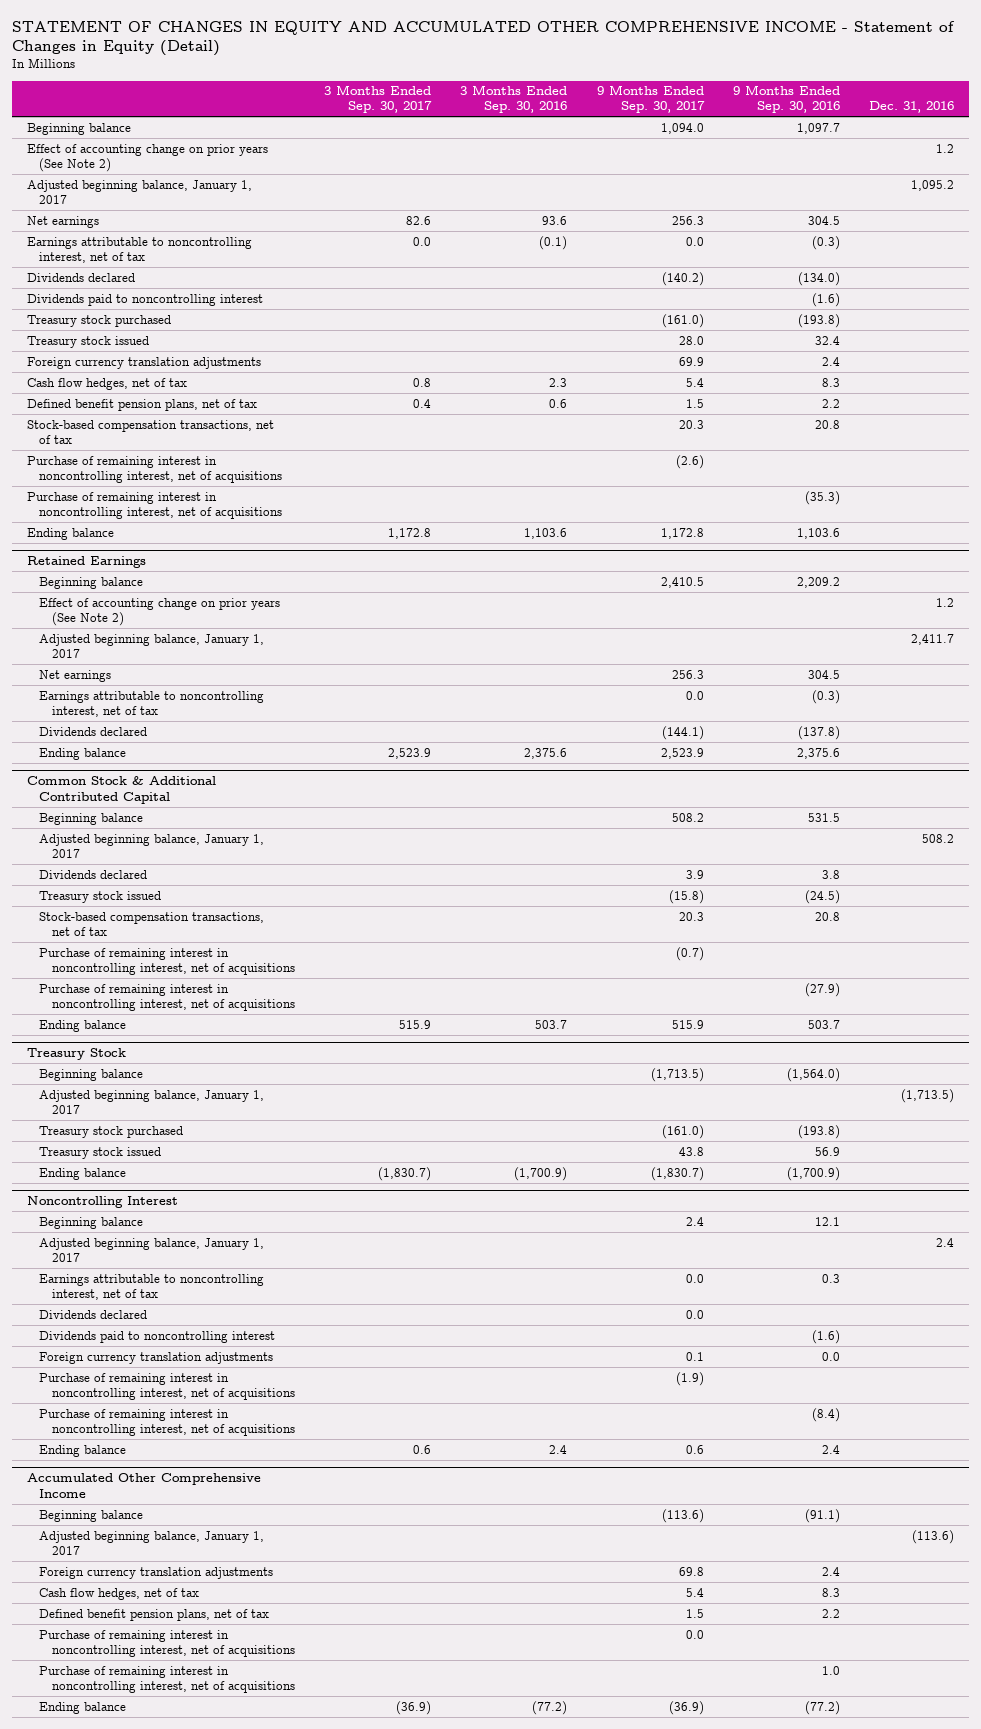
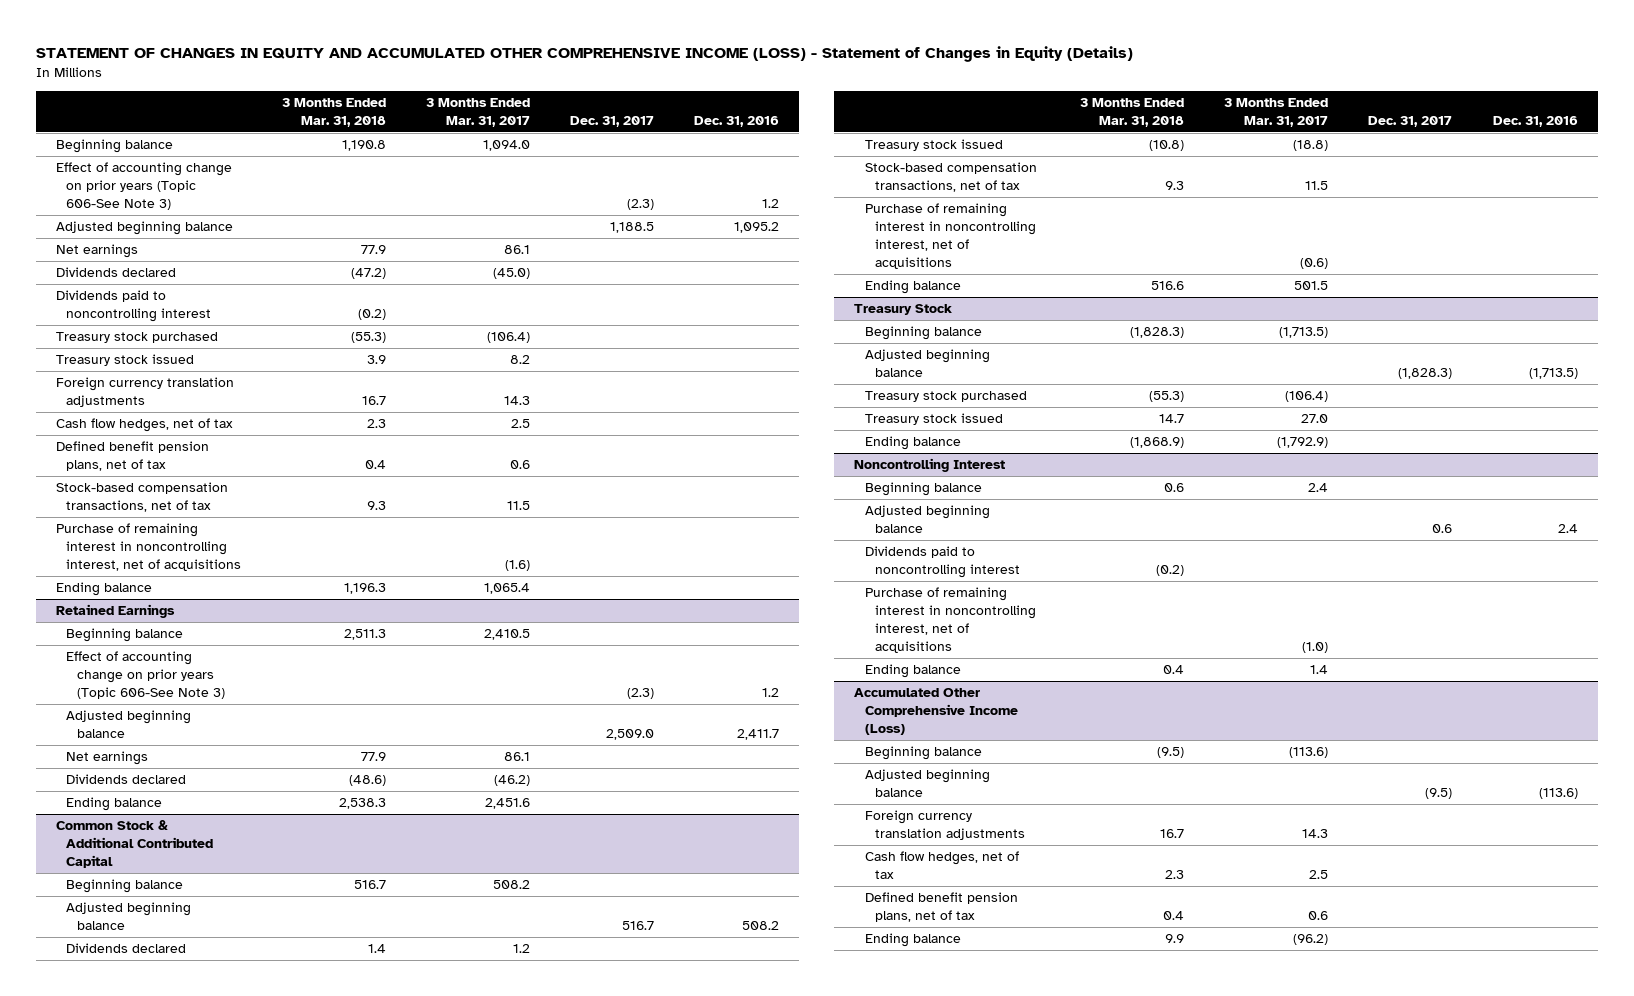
- STATEMENT OF CHANGES IN EQUITY AND ACCUMULATED OTHER COMPREHENSIVE INCOME - Statement of Changes in Equity (Detail)
+ STATEMENT OF CHANGES IN EQUITY AND ACCUMULATED OTHER COMPREHENSIVE INCOME (LOSS) - Statement of Changes in Equity (Details)
- | 3 Months Ended Sep. 30, 2017 | 3 Months Ended Sep. 30, 2016 | 9 Months Ended Sep. 30, 2017 | 9 Months Ended Sep. 30, 2016 | Dec. 31, 2016
+ | 3 Months Ended Mar. 31, 2018 | 3 Months Ended Mar. 31, 2017 | Dec. 31, 2017 | Dec. 31, 2016
- Effect of accounting change on prior years (See Note 2) | | | | | 1.2
- Adjusted beginning balance, January 1, 2017 | | | | | 1,095.2
+ Effect of accounting change on prior years (Topic 606-See Note 3) | | | (2.3) | 1.2
+ Adjusted beginning balance | | | 1,188.5 | 1,095.2
- Earnings attributable to noncontrolling interest, net of tax | 0.0 | (0.1) | 0.0 | (0.3) |
- Purchase of remaining interest in noncontrolling interest, net of acquisitions | | | | (35.3) |
@ Retained Earnings
- Effect of accounting change on prior years (See Note 2) | | | | | 1.2
- Adjusted beginning balance, January 1, 2017 | | | | | 2,411.7
+ Effect of accounting change on prior years (Topic 606-See Note 3) | | | (2.3) | 1.2
+ Adjusted beginning balance | | | 2,509.0 | 2,411.7
- Earnings attributable to noncontrolling interest, net of tax | | | 0.0 | (0.3) |
@ Common Stock & Additional Contributed Capital
- Adjusted beginning balance, January 1, 2017 | | | | | 508.2
+ Adjusted beginning balance | | | 516.7 | 508.2
- Purchase of remaining interest in noncontrolling interest, net of acquisitions | | | | (27.9) |
@ Treasury Stock
- Adjusted beginning balance, January 1, 2017 | | | | | (1,713.5)
+ Adjusted beginning balance | | | (1,828.3) | (1,713.5)
@ Noncontrolling Interest
- Adjusted beginning balance, January 1, 2017 | | | | | 2.4
- Earnings attributable to noncontrolling interest, net of tax | | | 0.0 | 0.3 |
- Dividends declared | | | 0.0 | |
+ Adjusted beginning balance | | | 0.6 | 2.4
- Foreign currency translation adjustments | | | 0.1 | 0.0 |
- Purchase of remaining interest in noncontrolling interest, net of acquisitions | | | | (8.4) |
- Accumulated Other Comprehensive Income
+ Accumulated Other Comprehensive Income (Loss)
- Adjusted beginning balance, January 1, 2017 | | | | | (113.6)
+ Adjusted beginning balance | | | (9.5) | (113.6)
- Purchase of remaining interest in noncontrolling interest, net of acquisitions | | | 0.0 | |
- Purchase of remaining interest in noncontrolling interest, net of acquisitions | | | | 1.0 |

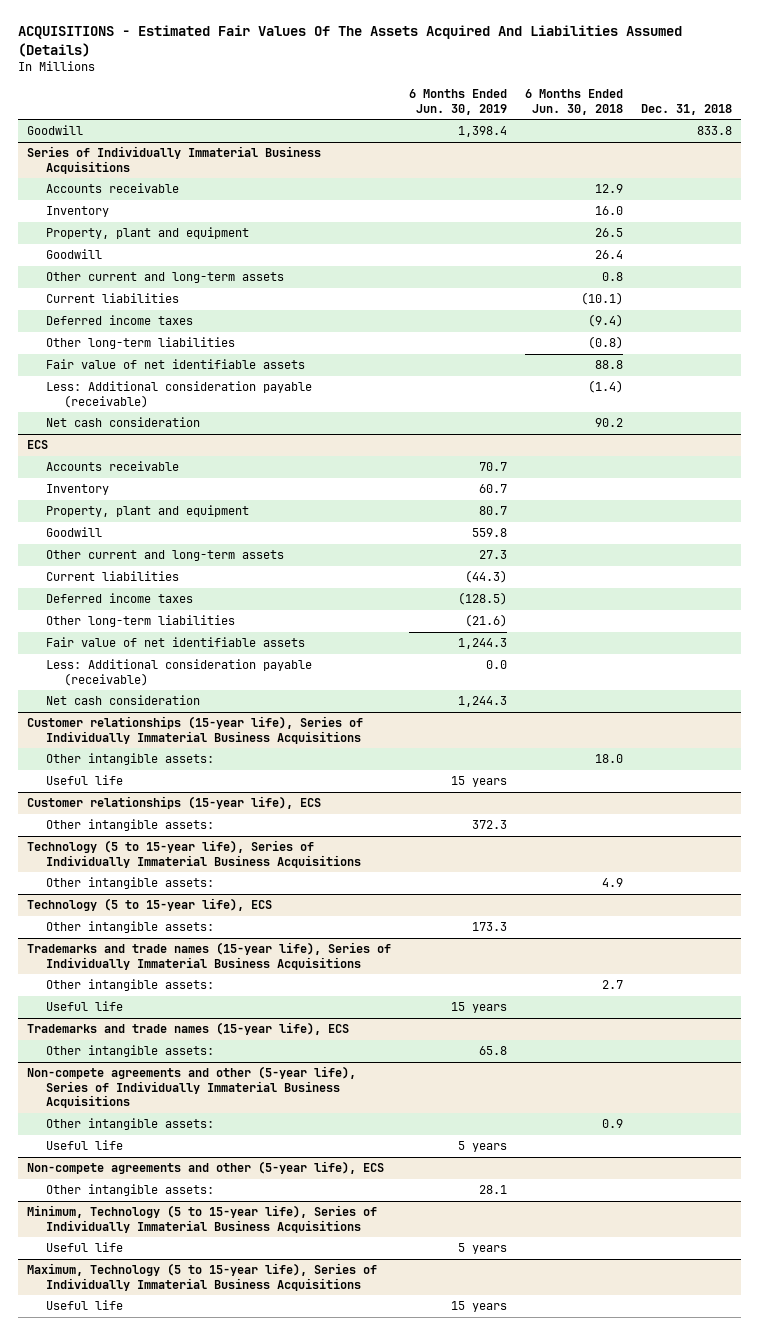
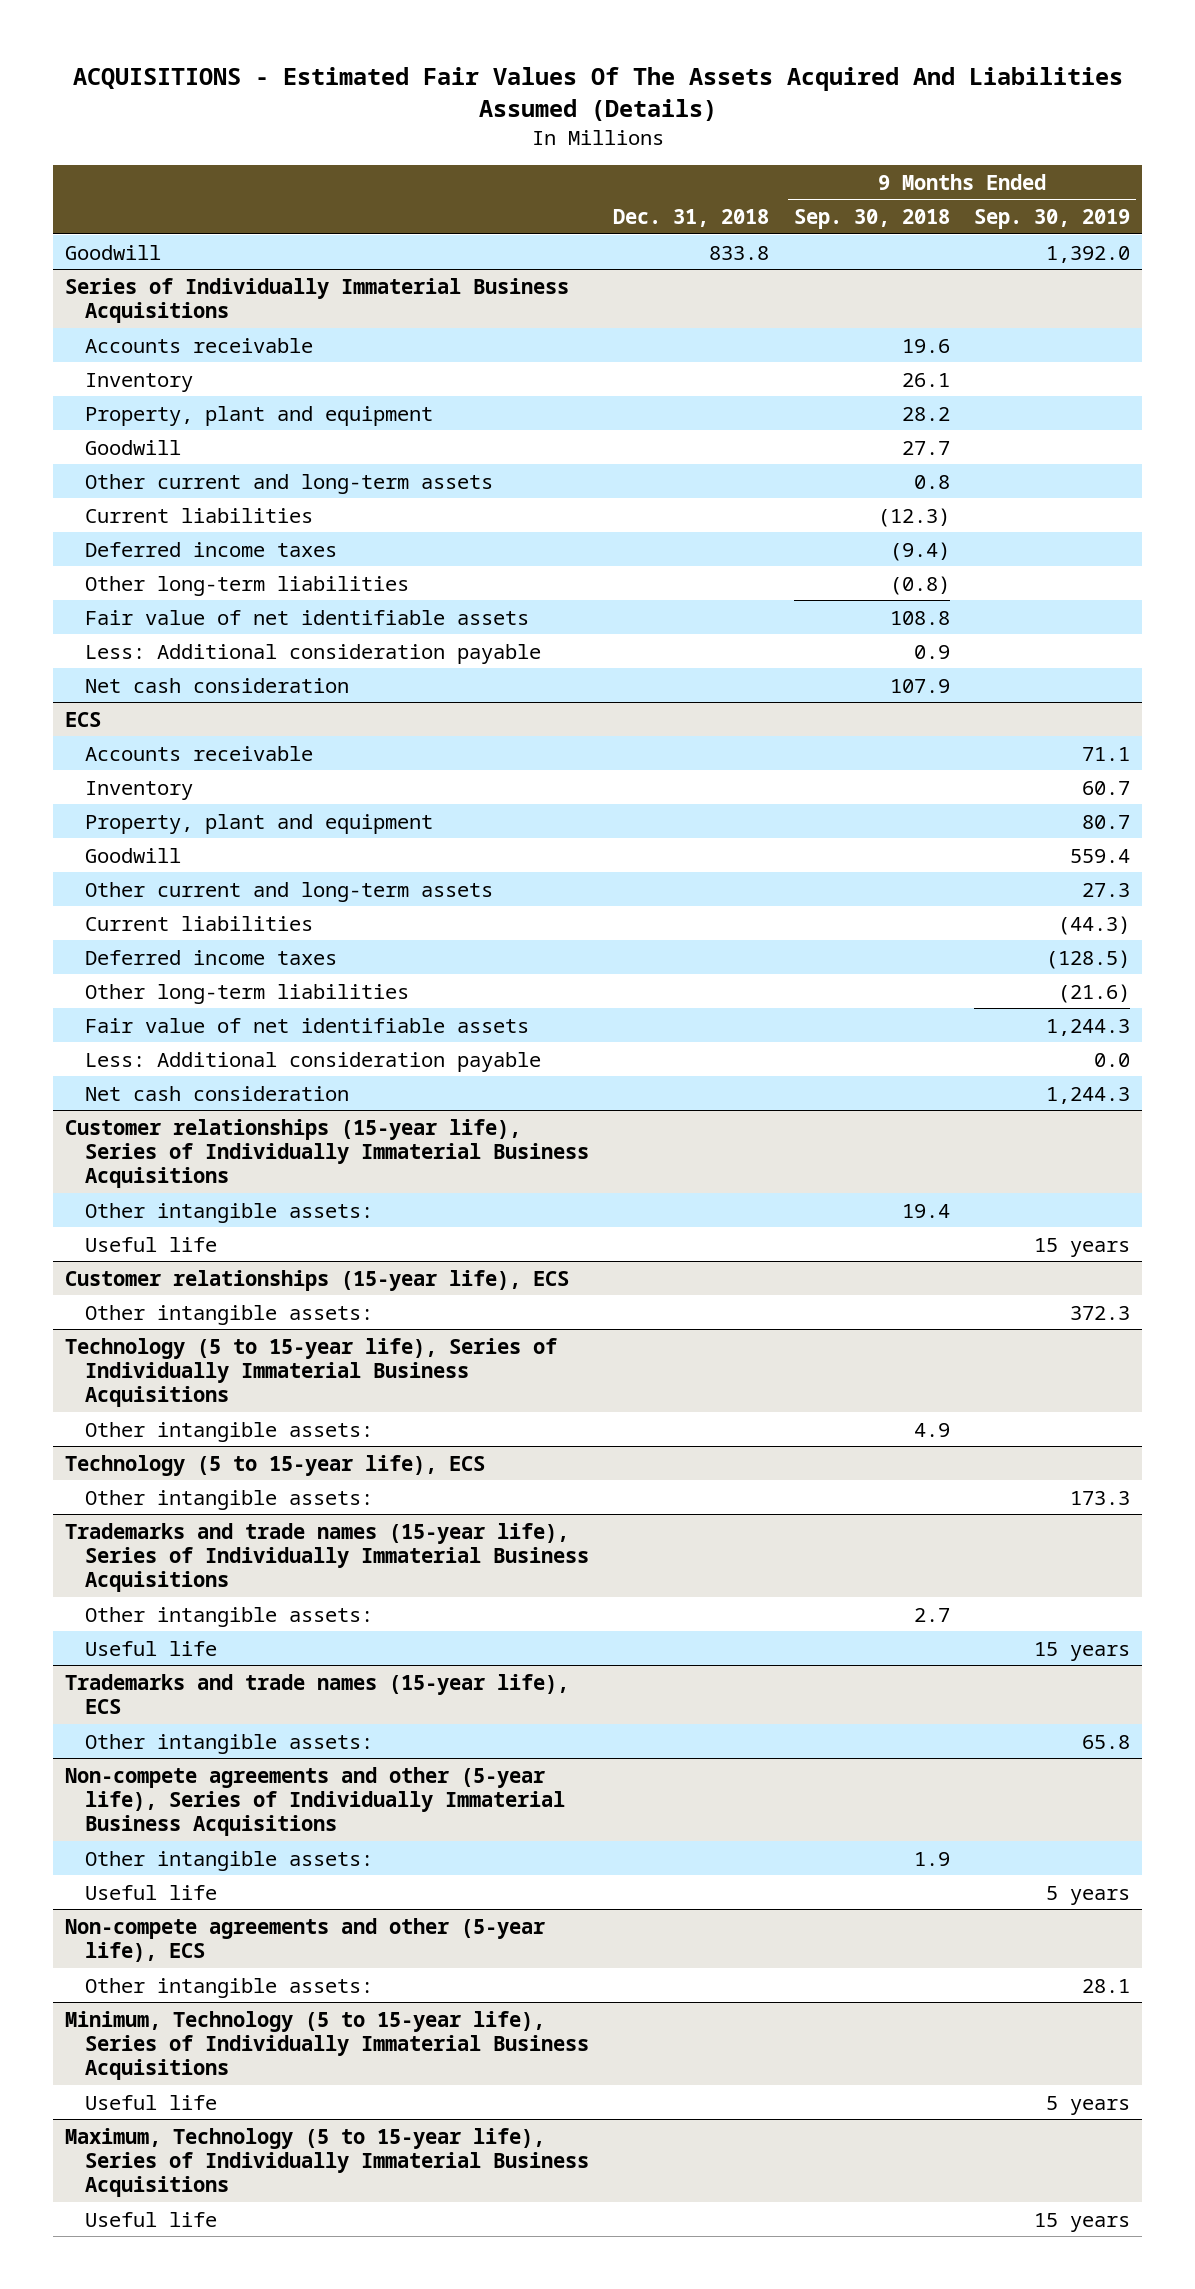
- | 6 Months Ended Jun. 30, 2019 | 6 Months Ended Jun. 30, 2018 | Dec. 31, 2018
+ | Dec. 31, 2018 | 9 Months Ended Sep. 30, 2018 | 9 Months Ended Sep. 30, 2019
@ Series of Individually Immaterial Business Acquisitions
- Less: Additional consideration payable (receivable) | | (1.4) |
+ Less: Additional consideration payable | | 0.9 |
@ ECS
- Less: Additional consideration payable (receivable) | 0.0 | |
+ Less: Additional consideration payable | | | 0.0

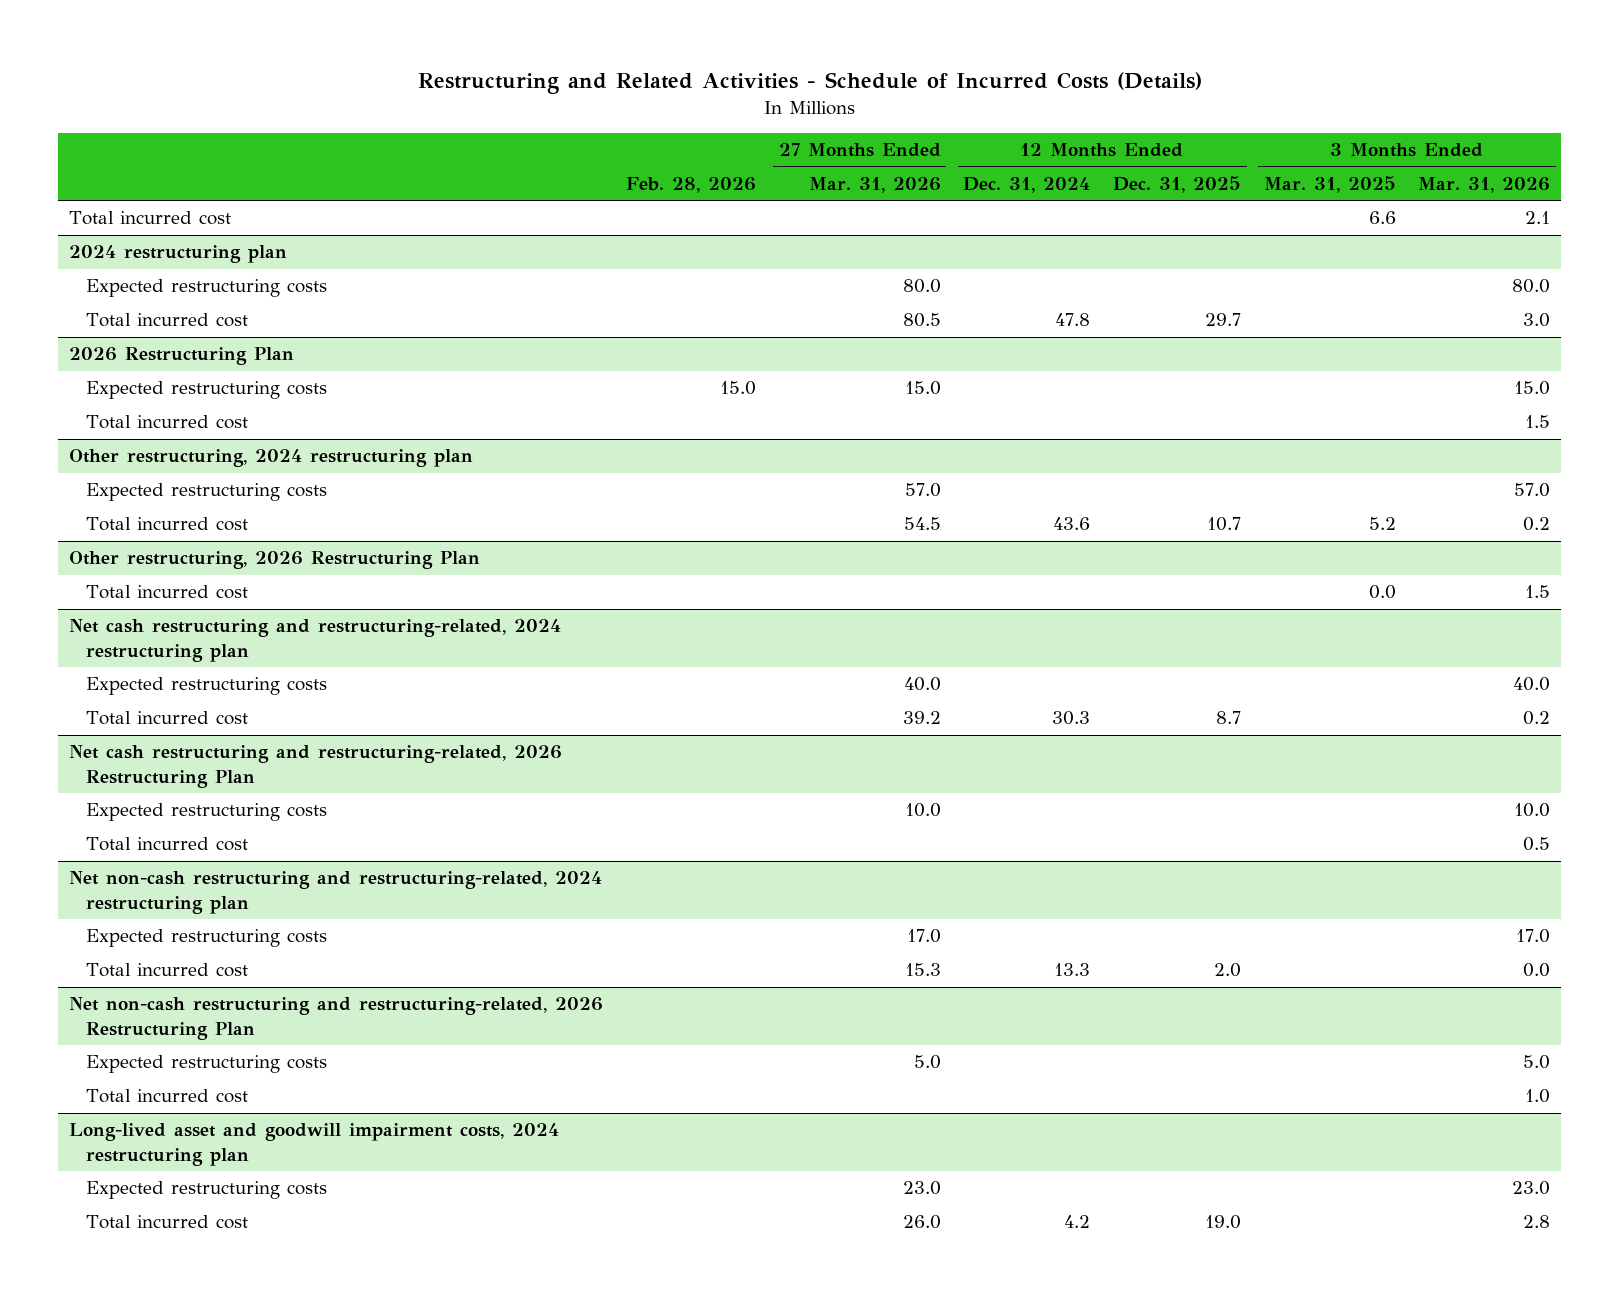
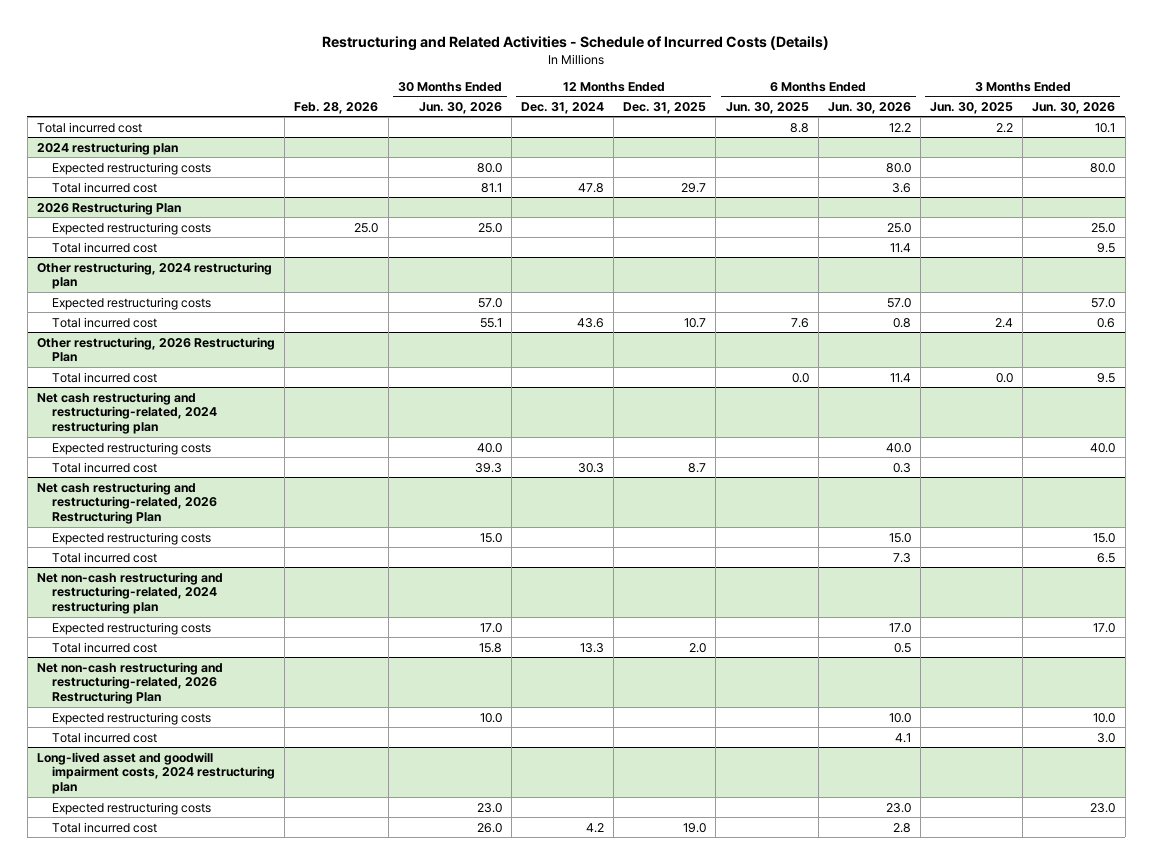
- | Feb. 28, 2026 | 27 Months Ended Mar. 31, 2026 | 12 Months Ended Dec. 31, 2024 | 12 Months Ended Dec. 31, 2025 | 3 Months Ended Mar. 31, 2025 | 3 Months Ended Mar. 31, 2026
+ | Feb. 28, 2026 | 30 Months Ended Jun. 30, 2026 | 12 Months Ended Dec. 31, 2024 | 12 Months Ended Dec. 31, 2025 | 6 Months Ended Jun. 30, 2025 | 6 Months Ended Jun. 30, 2026 | 3 Months Ended Jun. 30, 2025 | 3 Months Ended Jun. 30, 2026
@ 2026 Restructuring Plan
- Expected restructuring costs | 15.0 | 15.0 | | | | 15.0
+ Expected restructuring costs | 25.0 | 25.0 | | | | 25.0 | | 25.0

